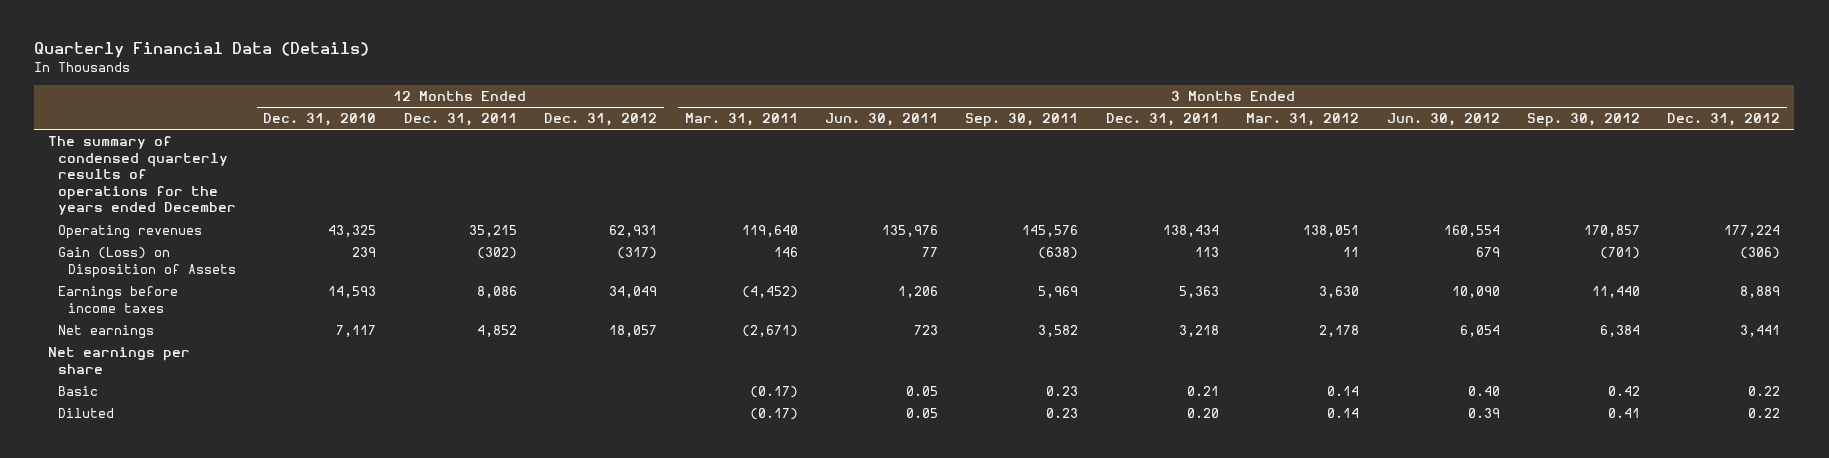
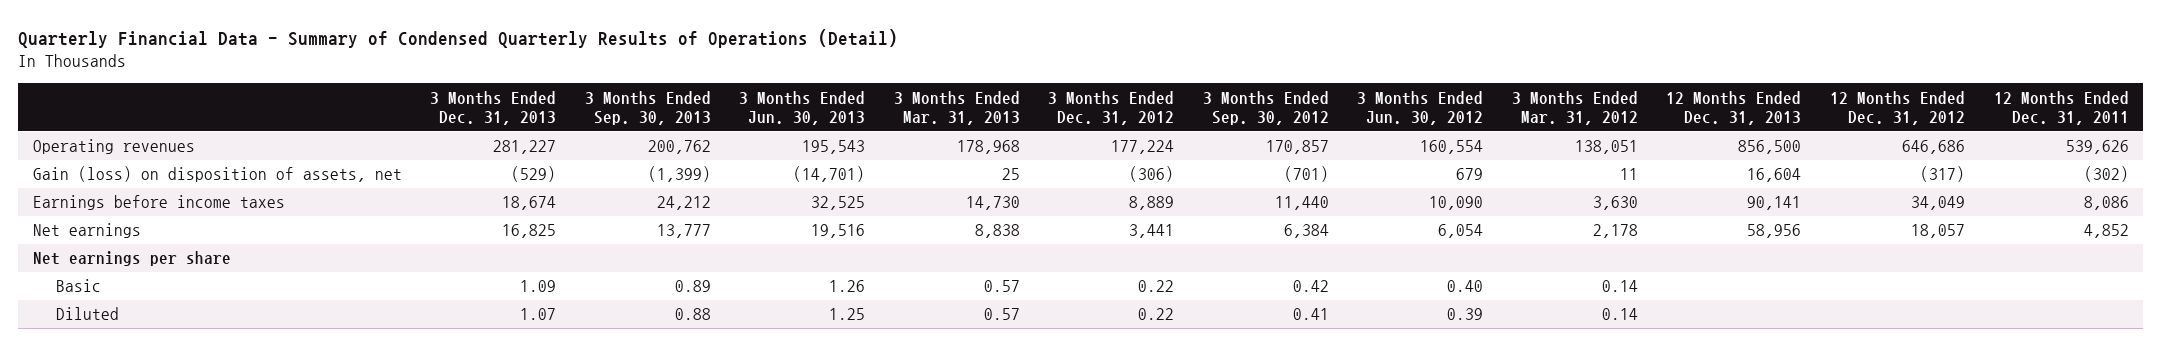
- Quarterly Financial Data (Details)
+ Quarterly Financial Data - Summary of Condensed Quarterly Results of Operations (Detail)
- | 12 Months Ended Dec. 31, 2010 | 12 Months Ended Dec. 31, 2011 | 12 Months Ended Dec. 31, 2012 | 3 Months Ended Mar. 31, 2011 | 3 Months Ended Jun. 30, 2011 | 3 Months Ended Sep. 30, 2011 | 3 Months Ended Dec. 31, 2011 | 3 Months Ended Mar. 31, 2012 | 3 Months Ended Jun. 30, 2012 | 3 Months Ended Sep. 30, 2012 | 3 Months Ended Dec. 31, 2012
+ | 3 Months Ended Dec. 31, 2013 | 3 Months Ended Sep. 30, 2013 | 3 Months Ended Jun. 30, 2013 | 3 Months Ended Mar. 31, 2013 | 3 Months Ended Dec. 31, 2012 | 3 Months Ended Sep. 30, 2012 | 3 Months Ended Jun. 30, 2012 | 3 Months Ended Mar. 31, 2012 | 12 Months Ended Dec. 31, 2013 | 12 Months Ended Dec. 31, 2012 | 12 Months Ended Dec. 31, 2011
- The summary of condensed quarterly results of operations for the years ended December
- Operating revenues | 43,325 | 35,215 | 62,931 | 119,640 | 135,976 | 145,576 | 138,434 | 138,051 | 160,554 | 170,857 | 177,224
- Gain (Loss) on Disposition of Assets | 239 | (302) | (317) | 146 | 77 | (638) | 113 | 11 | 679 | (701) | (306)
+ Operating revenues | 281,227 | 200,762 | 195,543 | 178,968 | 177,224 | 170,857 | 160,554 | 138,051 | 856,500 | 646,686 | 539,626
+ Gain (loss) on disposition of assets, net | (529) | (1,399) | (14,701) | 25 | (306) | (701) | 679 | 11 | 16,604 | (317) | (302)

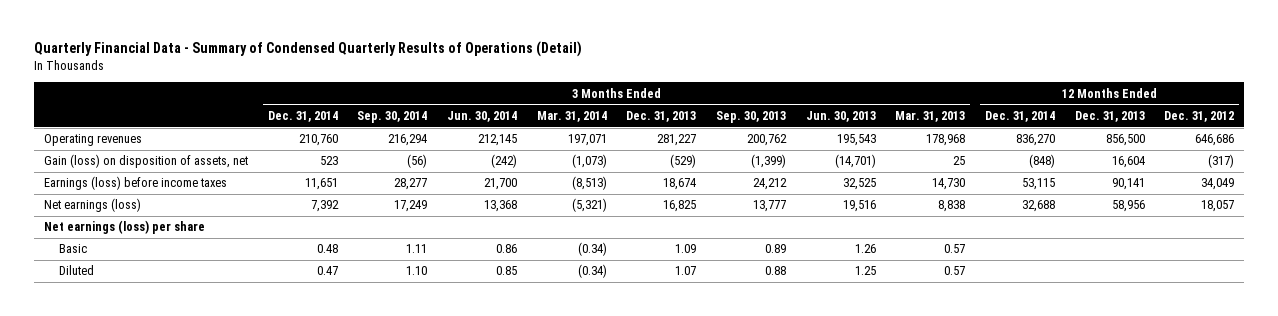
- | 3 Months Ended Dec. 31, 2013 | 3 Months Ended Sep. 30, 2013 | 3 Months Ended Jun. 30, 2013 | 3 Months Ended Mar. 31, 2013 | 3 Months Ended Dec. 31, 2012 | 3 Months Ended Sep. 30, 2012 | 3 Months Ended Jun. 30, 2012 | 3 Months Ended Mar. 31, 2012 | 12 Months Ended Dec. 31, 2013 | 12 Months Ended Dec. 31, 2012 | 12 Months Ended Dec. 31, 2011
+ | 3 Months Ended Dec. 31, 2014 | 3 Months Ended Sep. 30, 2014 | 3 Months Ended Jun. 30, 2014 | 3 Months Ended Mar. 31, 2014 | 3 Months Ended Dec. 31, 2013 | 3 Months Ended Sep. 30, 2013 | 3 Months Ended Jun. 30, 2013 | 3 Months Ended Mar. 31, 2013 | 12 Months Ended Dec. 31, 2014 | 12 Months Ended Dec. 31, 2013 | 12 Months Ended Dec. 31, 2012
- Earnings before income taxes | 18,674 | 24,212 | 32,525 | 14,730 | 8,889 | 11,440 | 10,090 | 3,630 | 90,141 | 34,049 | 8,086
- Net earnings | 16,825 | 13,777 | 19,516 | 8,838 | 3,441 | 6,384 | 6,054 | 2,178 | 58,956 | 18,057 | 4,852
- Net earnings per share
+ Earnings (loss) before income taxes | 11,651 | 28,277 | 21,700 | (8,513) | 18,674 | 24,212 | 32,525 | 14,730 | 53,115 | 90,141 | 34,049
+ Net earnings (loss) | 7,392 | 17,249 | 13,368 | (5,321) | 16,825 | 13,777 | 19,516 | 8,838 | 32,688 | 58,956 | 18,057
+ Net earnings (loss) per share

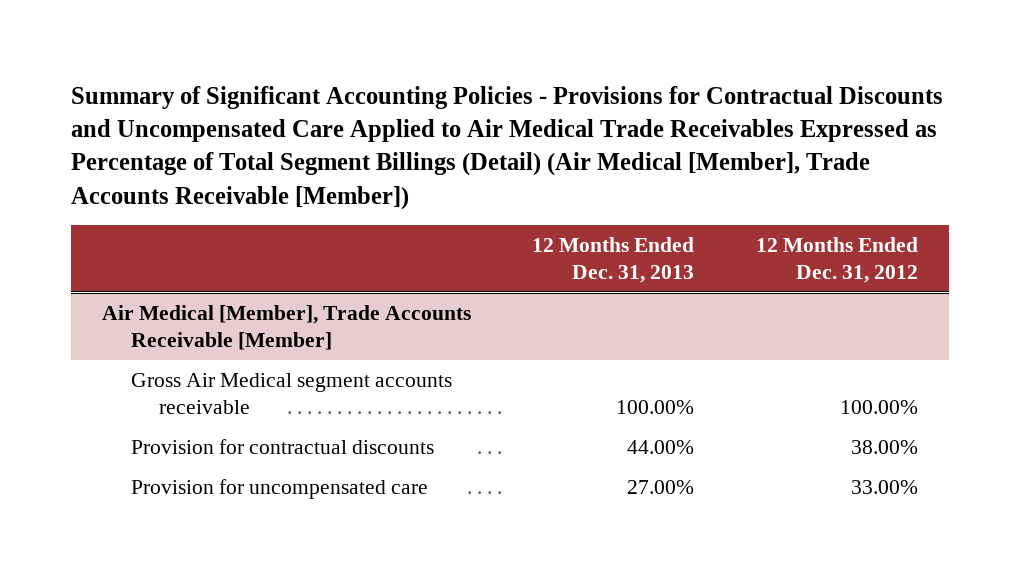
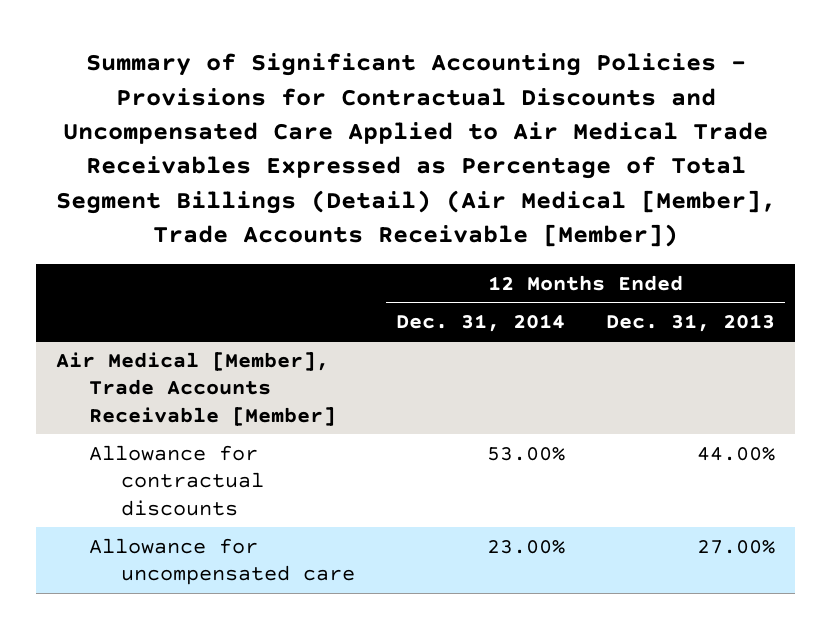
- | 12 Months Ended Dec. 31, 2013 | 12 Months Ended Dec. 31, 2012
+ | 12 Months Ended Dec. 31, 2014 | 12 Months Ended Dec. 31, 2013
@ Air Medical [Member], Trade Accounts Receivable [Member]
- Gross Air Medical segment accounts receivable | 100.00% | 100.00%
- Provision for contractual discounts | 44.00% | 38.00%
- Provision for uncompensated care | 27.00% | 33.00%
+ Allowance for contractual discounts | 53.00% | 44.00%
+ Allowance for uncompensated care | 23.00% | 27.00%

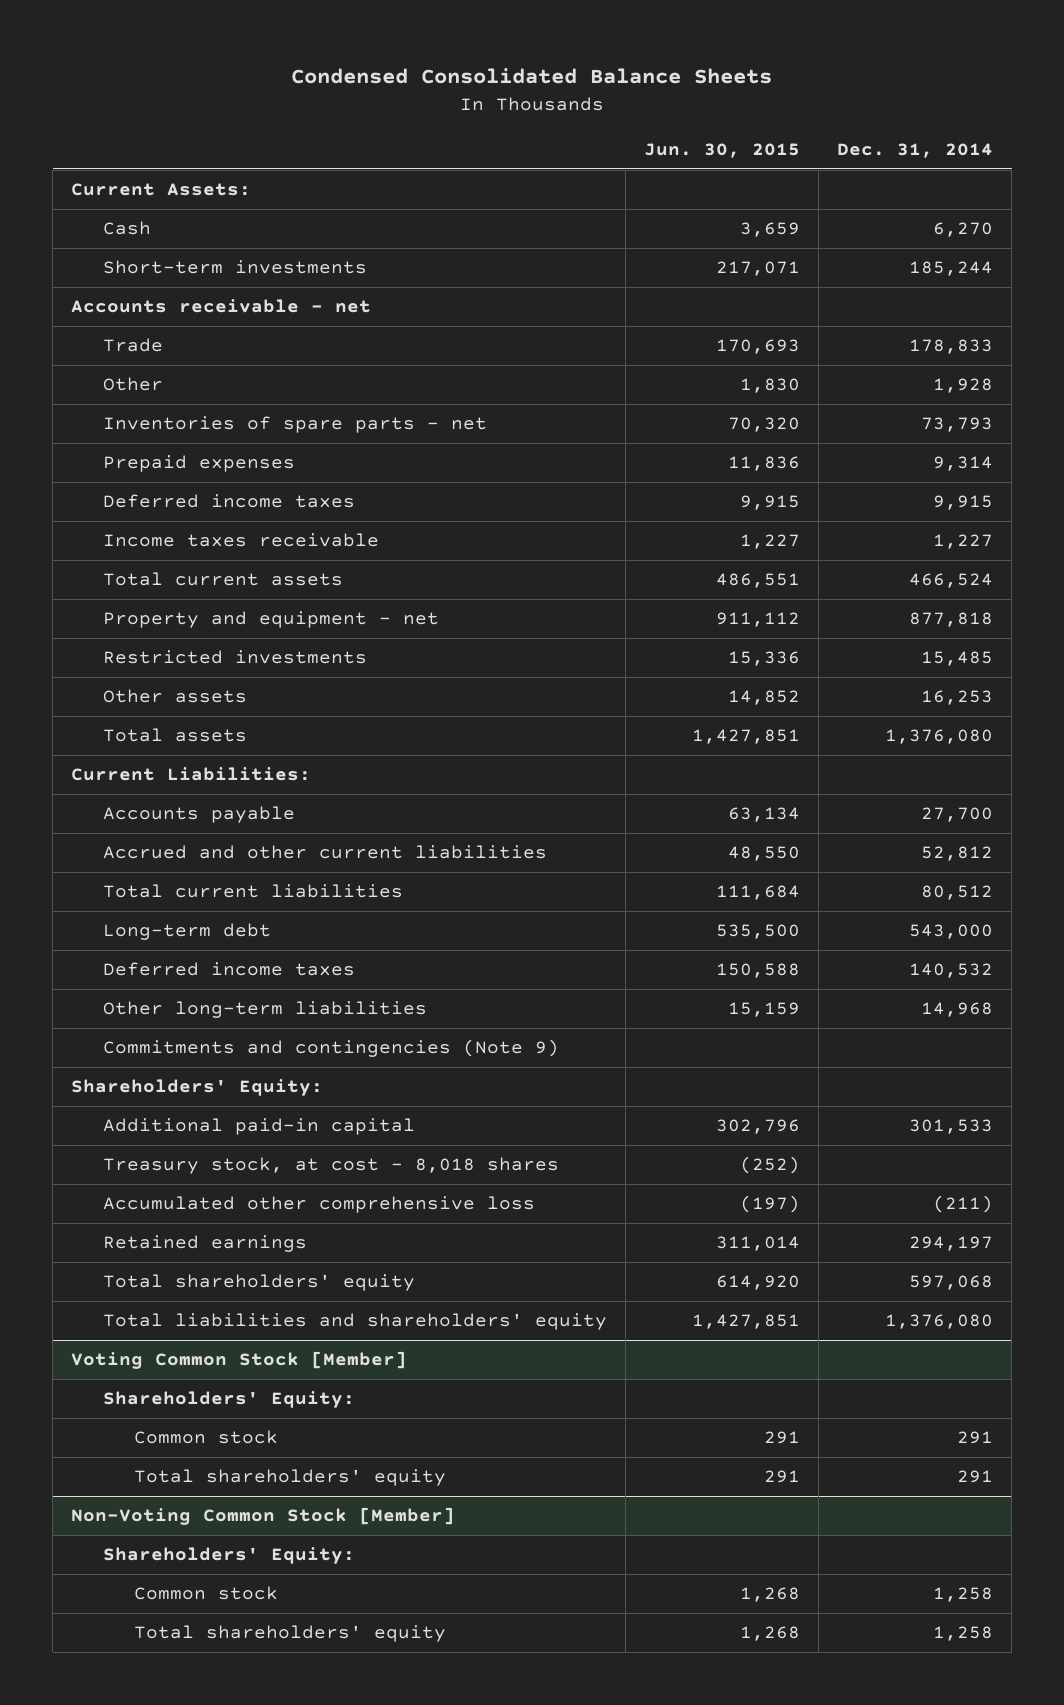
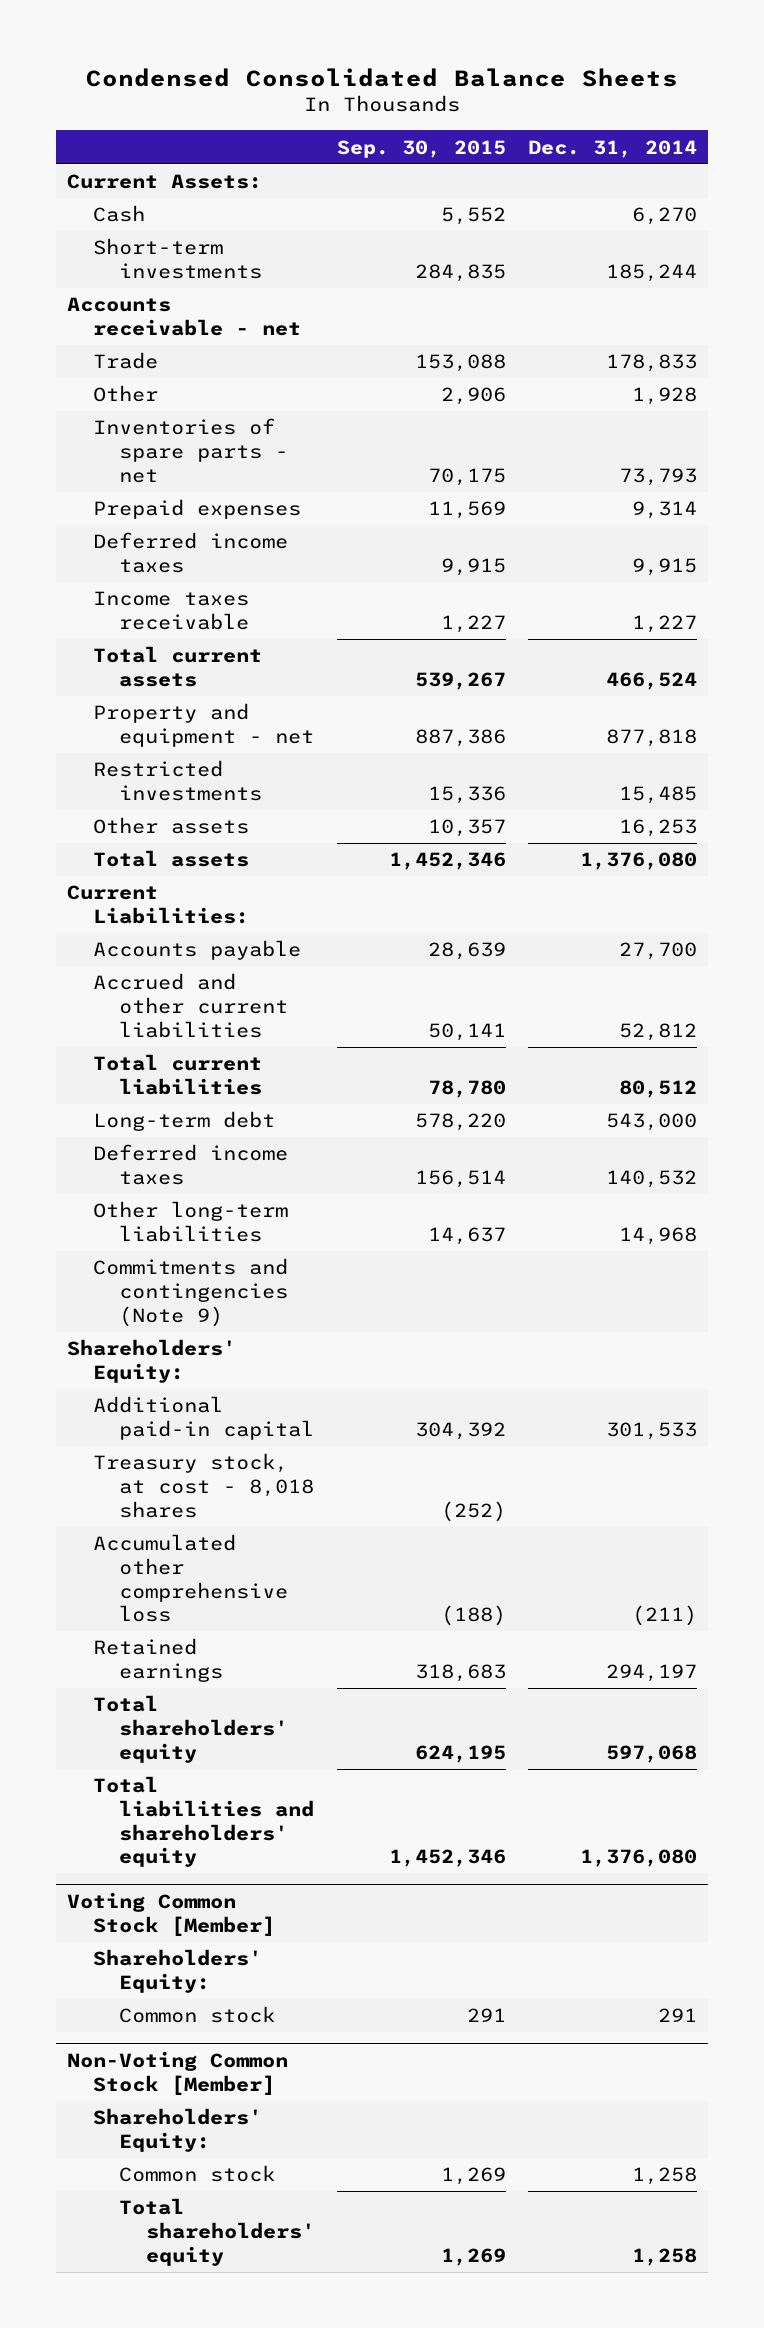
- | Jun. 30, 2015 | Dec. 31, 2014
+ | Sep. 30, 2015 | Dec. 31, 2014
@ Voting Common Stock [Member]
- Total shareholders' equity | 291 | 291

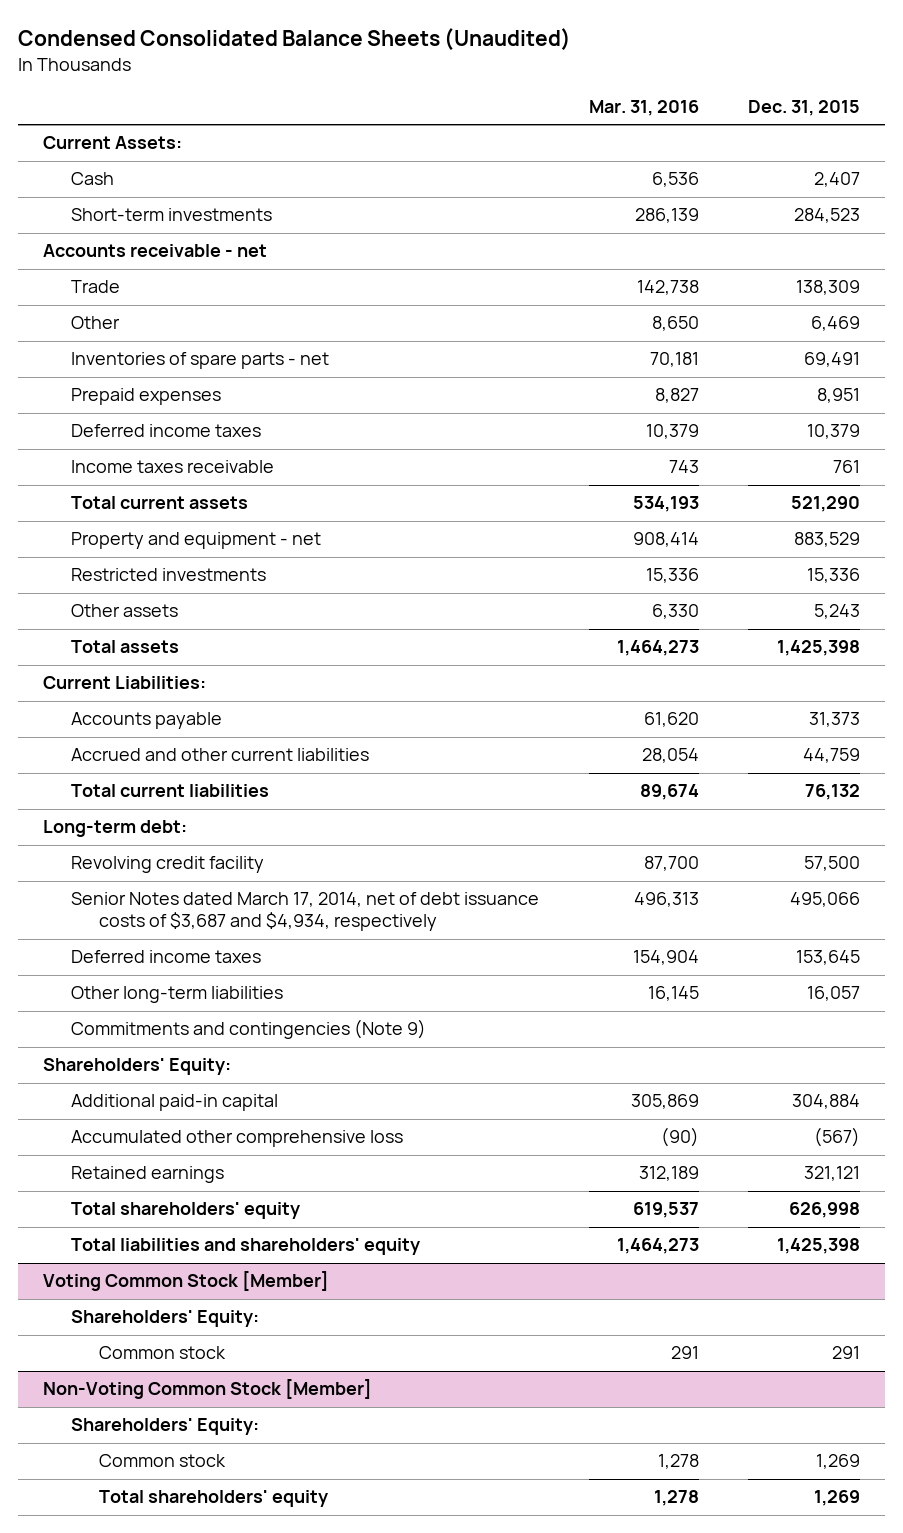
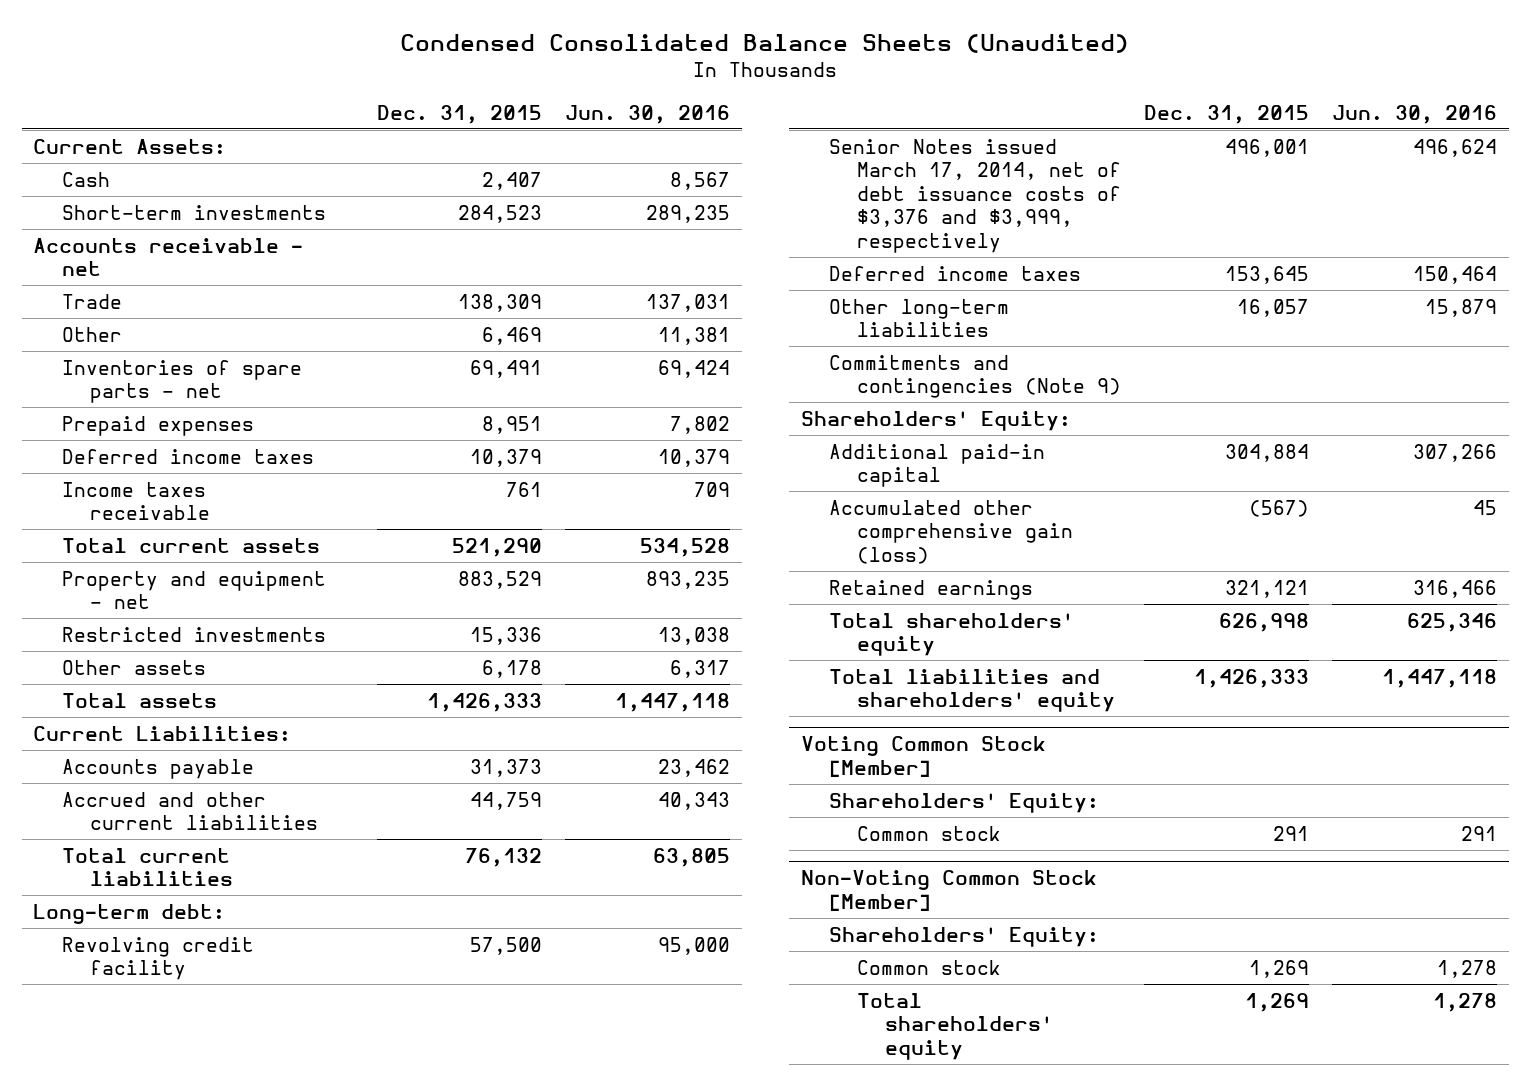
- | Mar. 31, 2016 | Dec. 31, 2015
+ | Dec. 31, 2015 | Jun. 30, 2016
- Other assets | 6,330 | 5,243
- Total assets | 1,464,273 | 1,425,398
+ Other assets | 6,178 | 6,317
+ Total assets | 1,426,333 | 1,447,118
- Senior Notes dated March 17, 2014, net of debt issuance costs of $3,687 and $4,934, respectively | 496,313 | 495,066
+ Senior Notes issued March 17, 2014, net of debt issuance costs of $3,376 and $3,999, respectively | 496,001 | 496,624
- Accumulated other comprehensive loss | (90) | (567)
+ Accumulated other comprehensive gain (loss) | (567) | 45
- Total liabilities and shareholders' equity | 1,464,273 | 1,425,398
+ Total liabilities and shareholders' equity | 1,426,333 | 1,447,118

